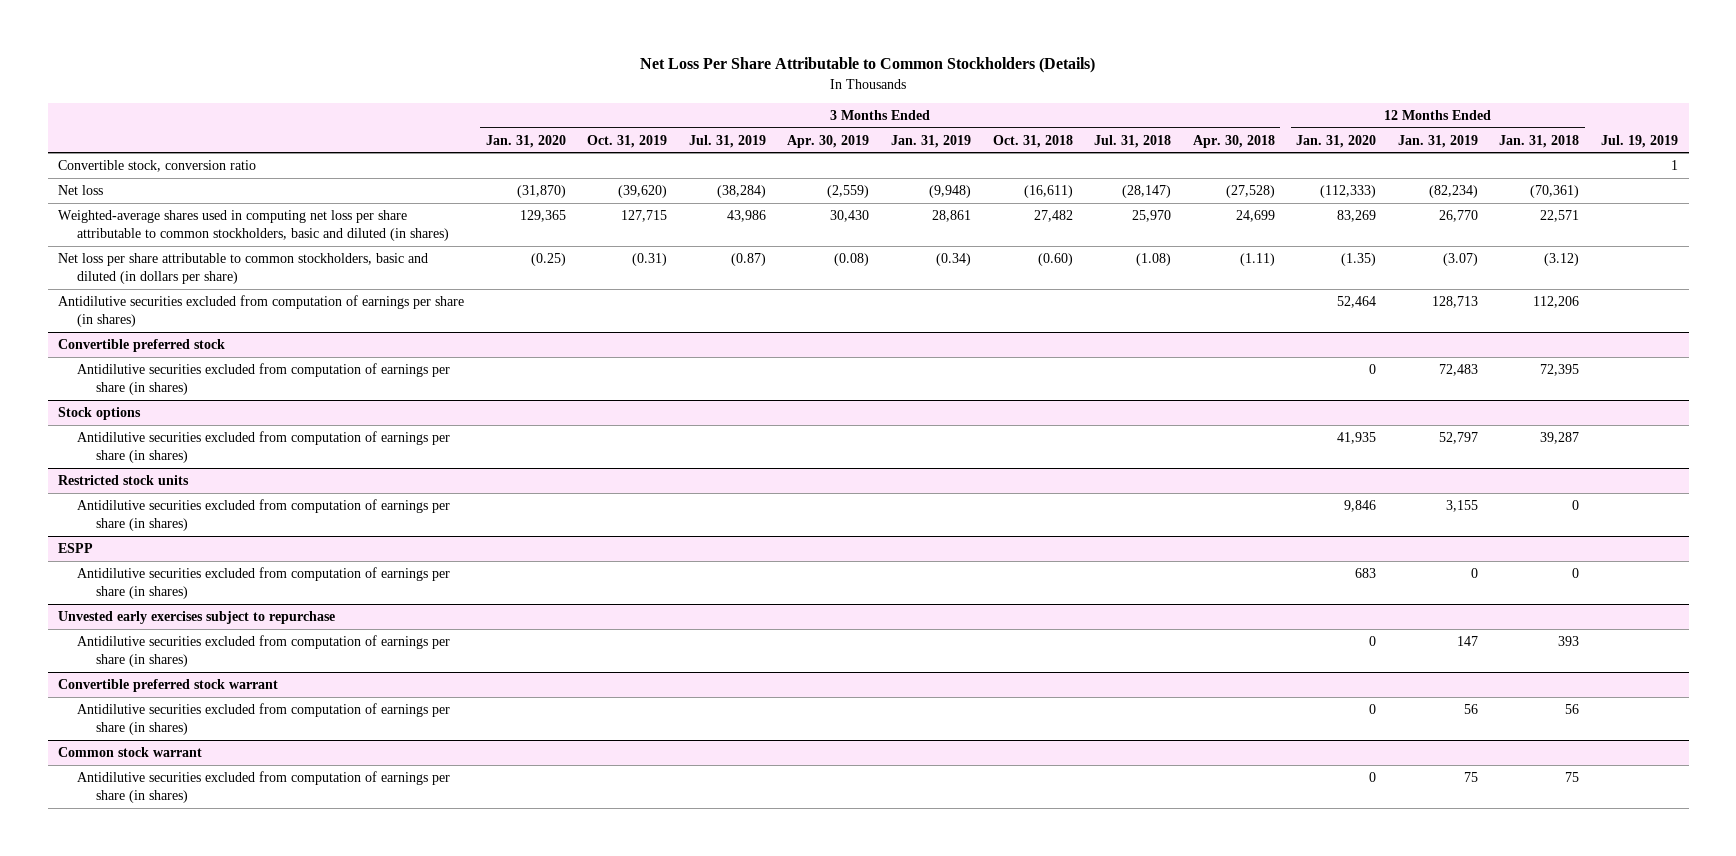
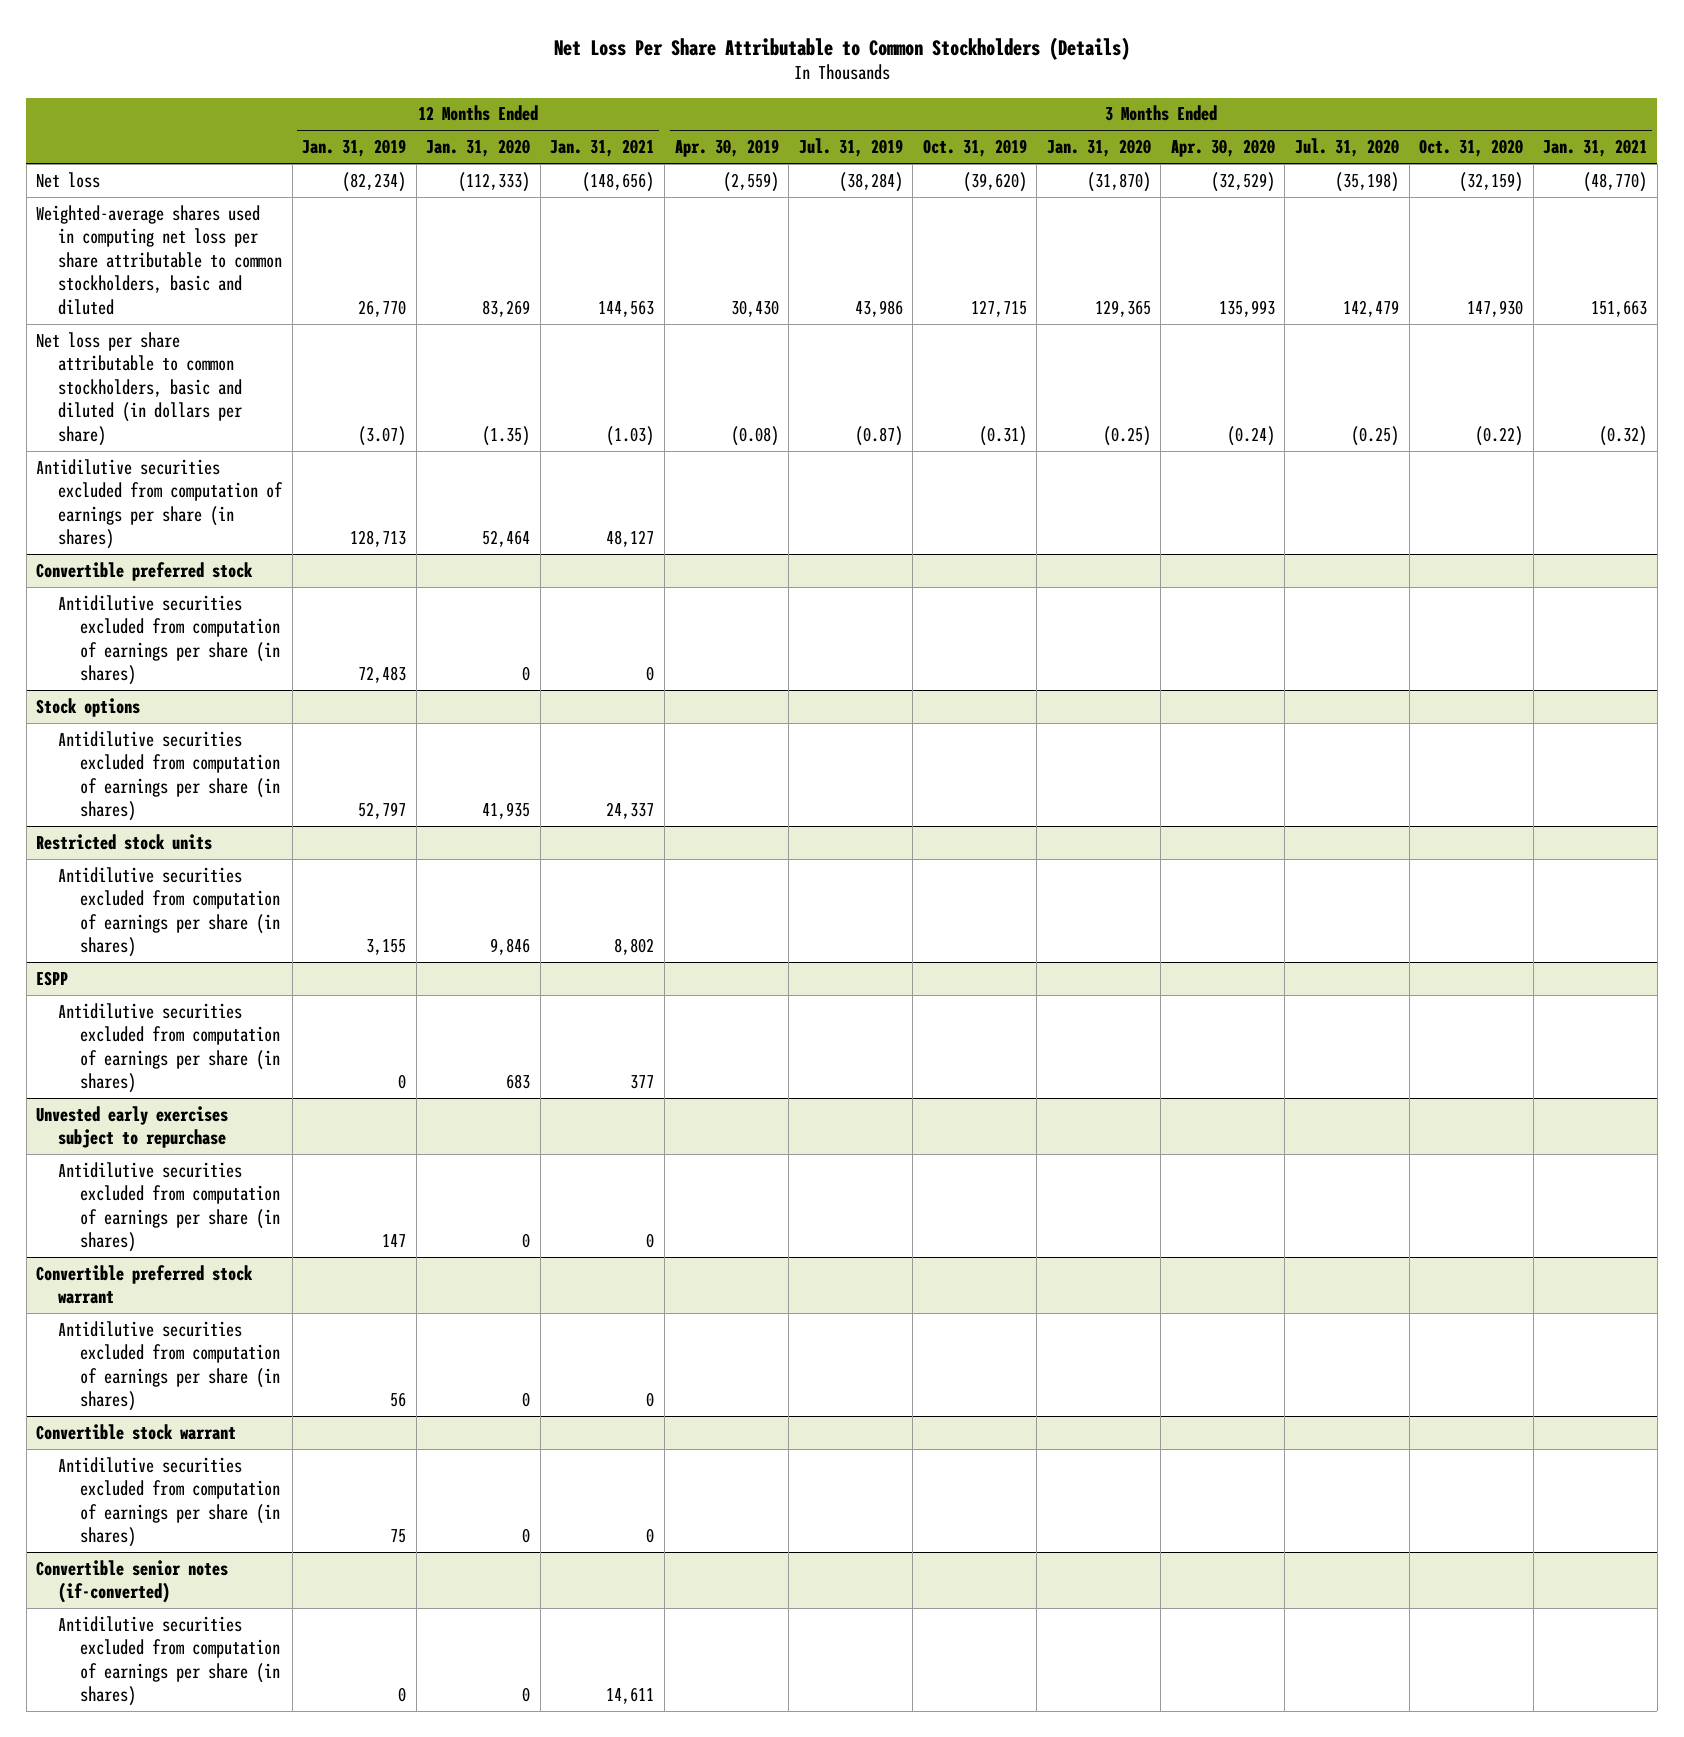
- | 3 Months Ended Jan. 31, 2020 | 3 Months Ended Oct. 31, 2019 | 3 Months Ended Jul. 31, 2019 | 3 Months Ended Apr. 30, 2019 | 3 Months Ended Jan. 31, 2019 | 3 Months Ended Oct. 31, 2018 | 3 Months Ended Jul. 31, 2018 | 3 Months Ended Apr. 30, 2018 | 12 Months Ended Jan. 31, 2020 | 12 Months Ended Jan. 31, 2019 | 12 Months Ended Jan. 31, 2018 | Jul. 19, 2019
+ | 12 Months Ended Jan. 31, 2019 | 12 Months Ended Jan. 31, 2020 | 12 Months Ended Jan. 31, 2021 | 3 Months Ended Apr. 30, 2019 | 3 Months Ended Jul. 31, 2019 | 3 Months Ended Oct. 31, 2019 | 3 Months Ended Jan. 31, 2020 | 3 Months Ended Apr. 30, 2020 | 3 Months Ended Jul. 31, 2020 | 3 Months Ended Oct. 31, 2020 | 3 Months Ended Jan. 31, 2021
- Convertible stock, conversion ratio | | | | | | | | | | | | 1
- Weighted-average shares used in computing net loss per share attributable to common stockholders, basic and diluted (in shares) | 129,365 | 127,715 | 43,986 | 30,430 | 28,861 | 27,482 | 25,970 | 24,699 | 83,269 | 26,770 | 22,571 |
+ Weighted-average shares used in computing net loss per share attributable to common stockholders, basic and diluted | 26,770 | 83,269 | 144,563 | 30,430 | 43,986 | 127,715 | 129,365 | 135,993 | 142,479 | 147,930 | 151,663
- Common stock warrant
+ Convertible stock warrant
+ Convertible senior notes (if-converted)
+ Antidilutive securities excluded from computation of earnings per share (in shares) | 0 | 0 | 14,611 | | | | | | | |

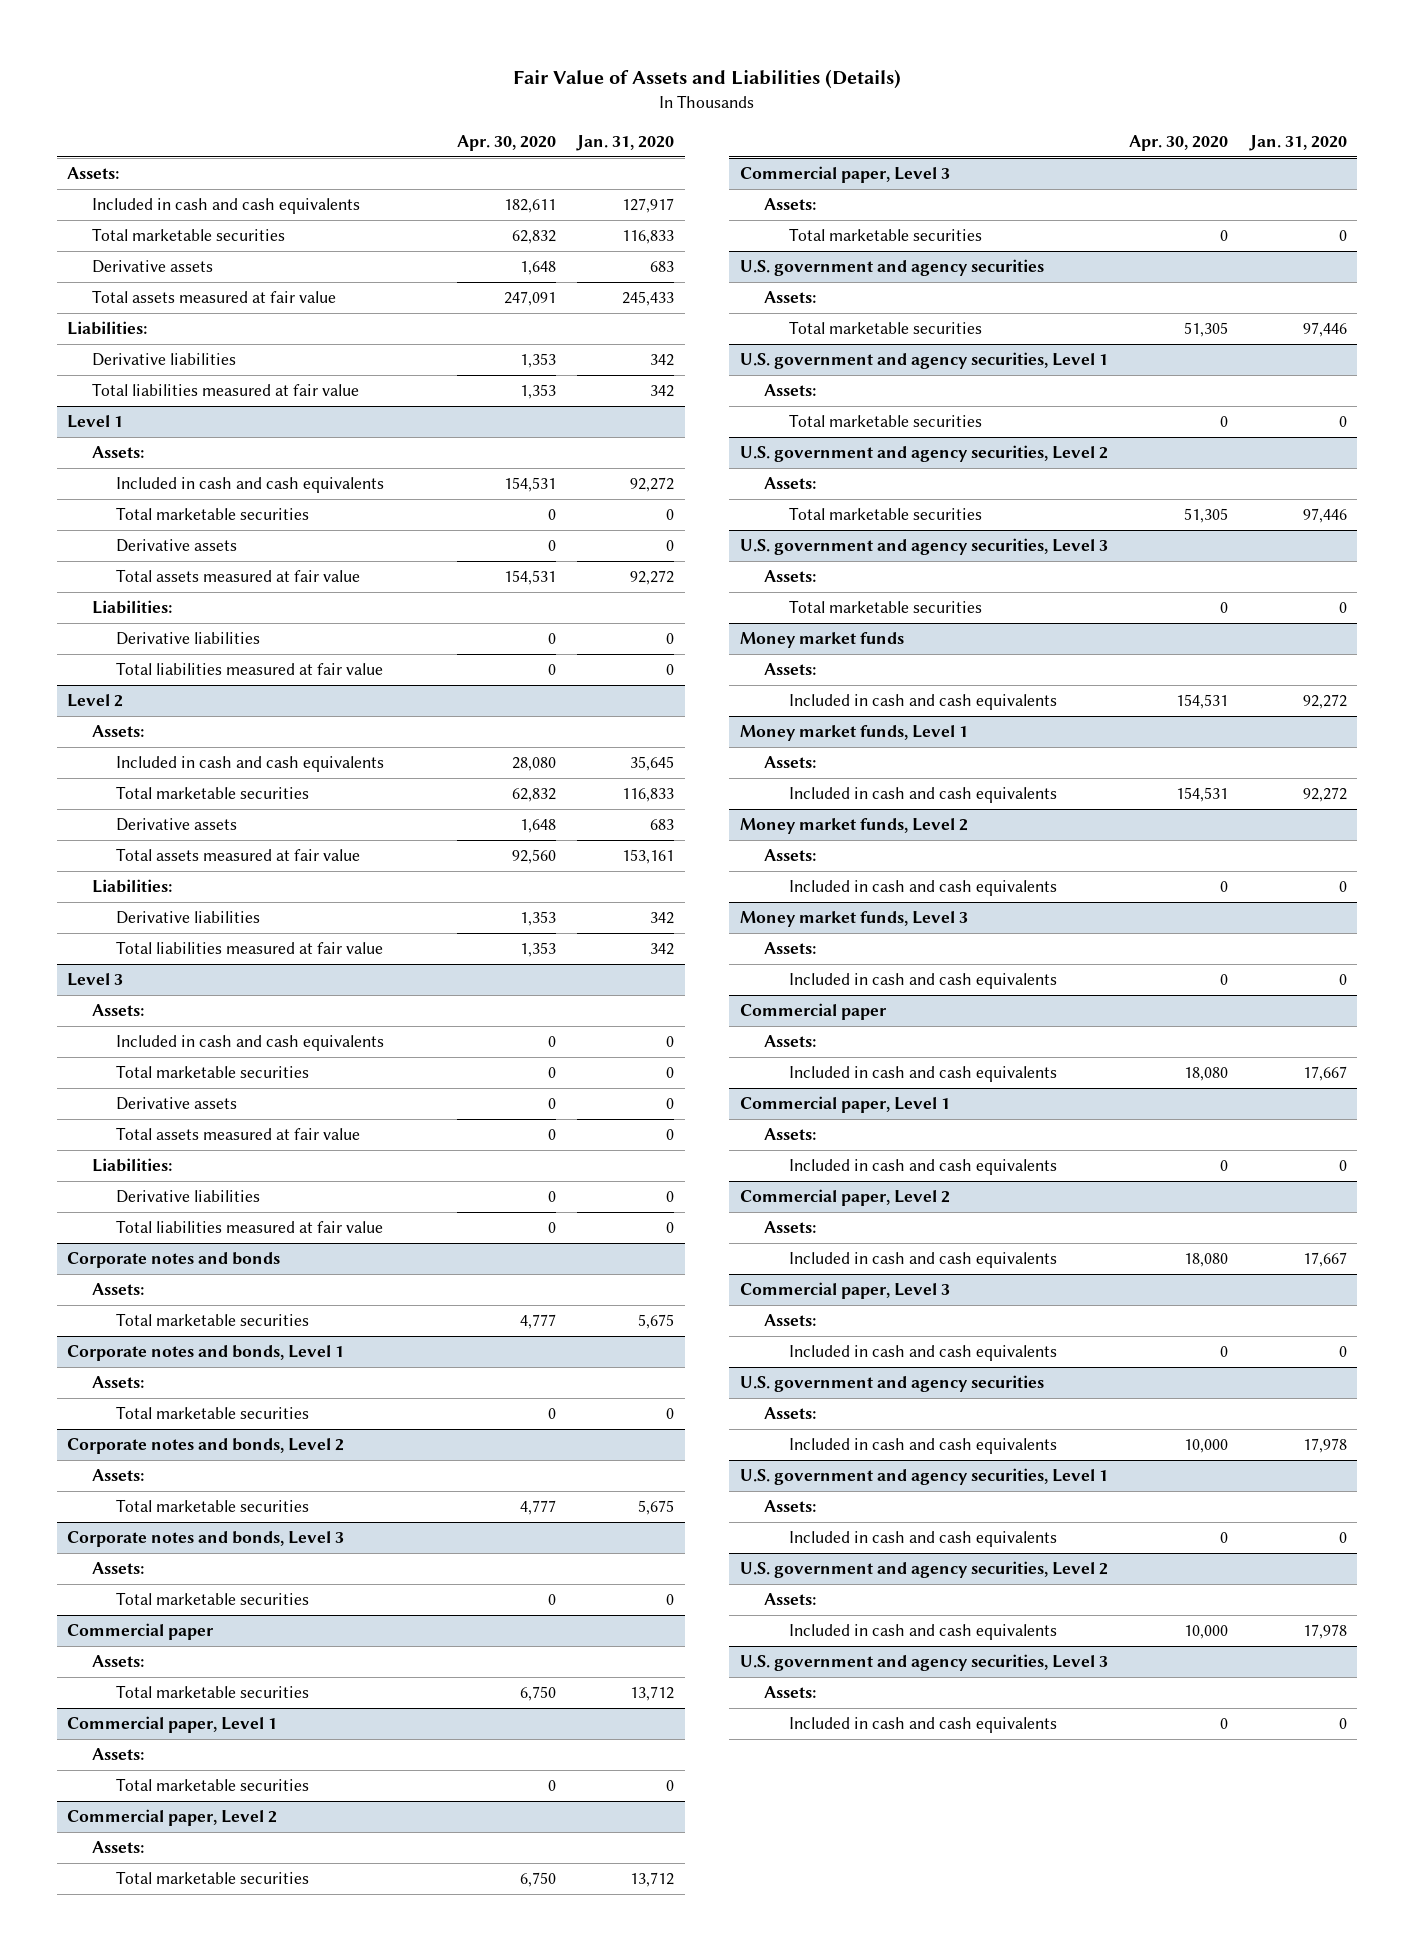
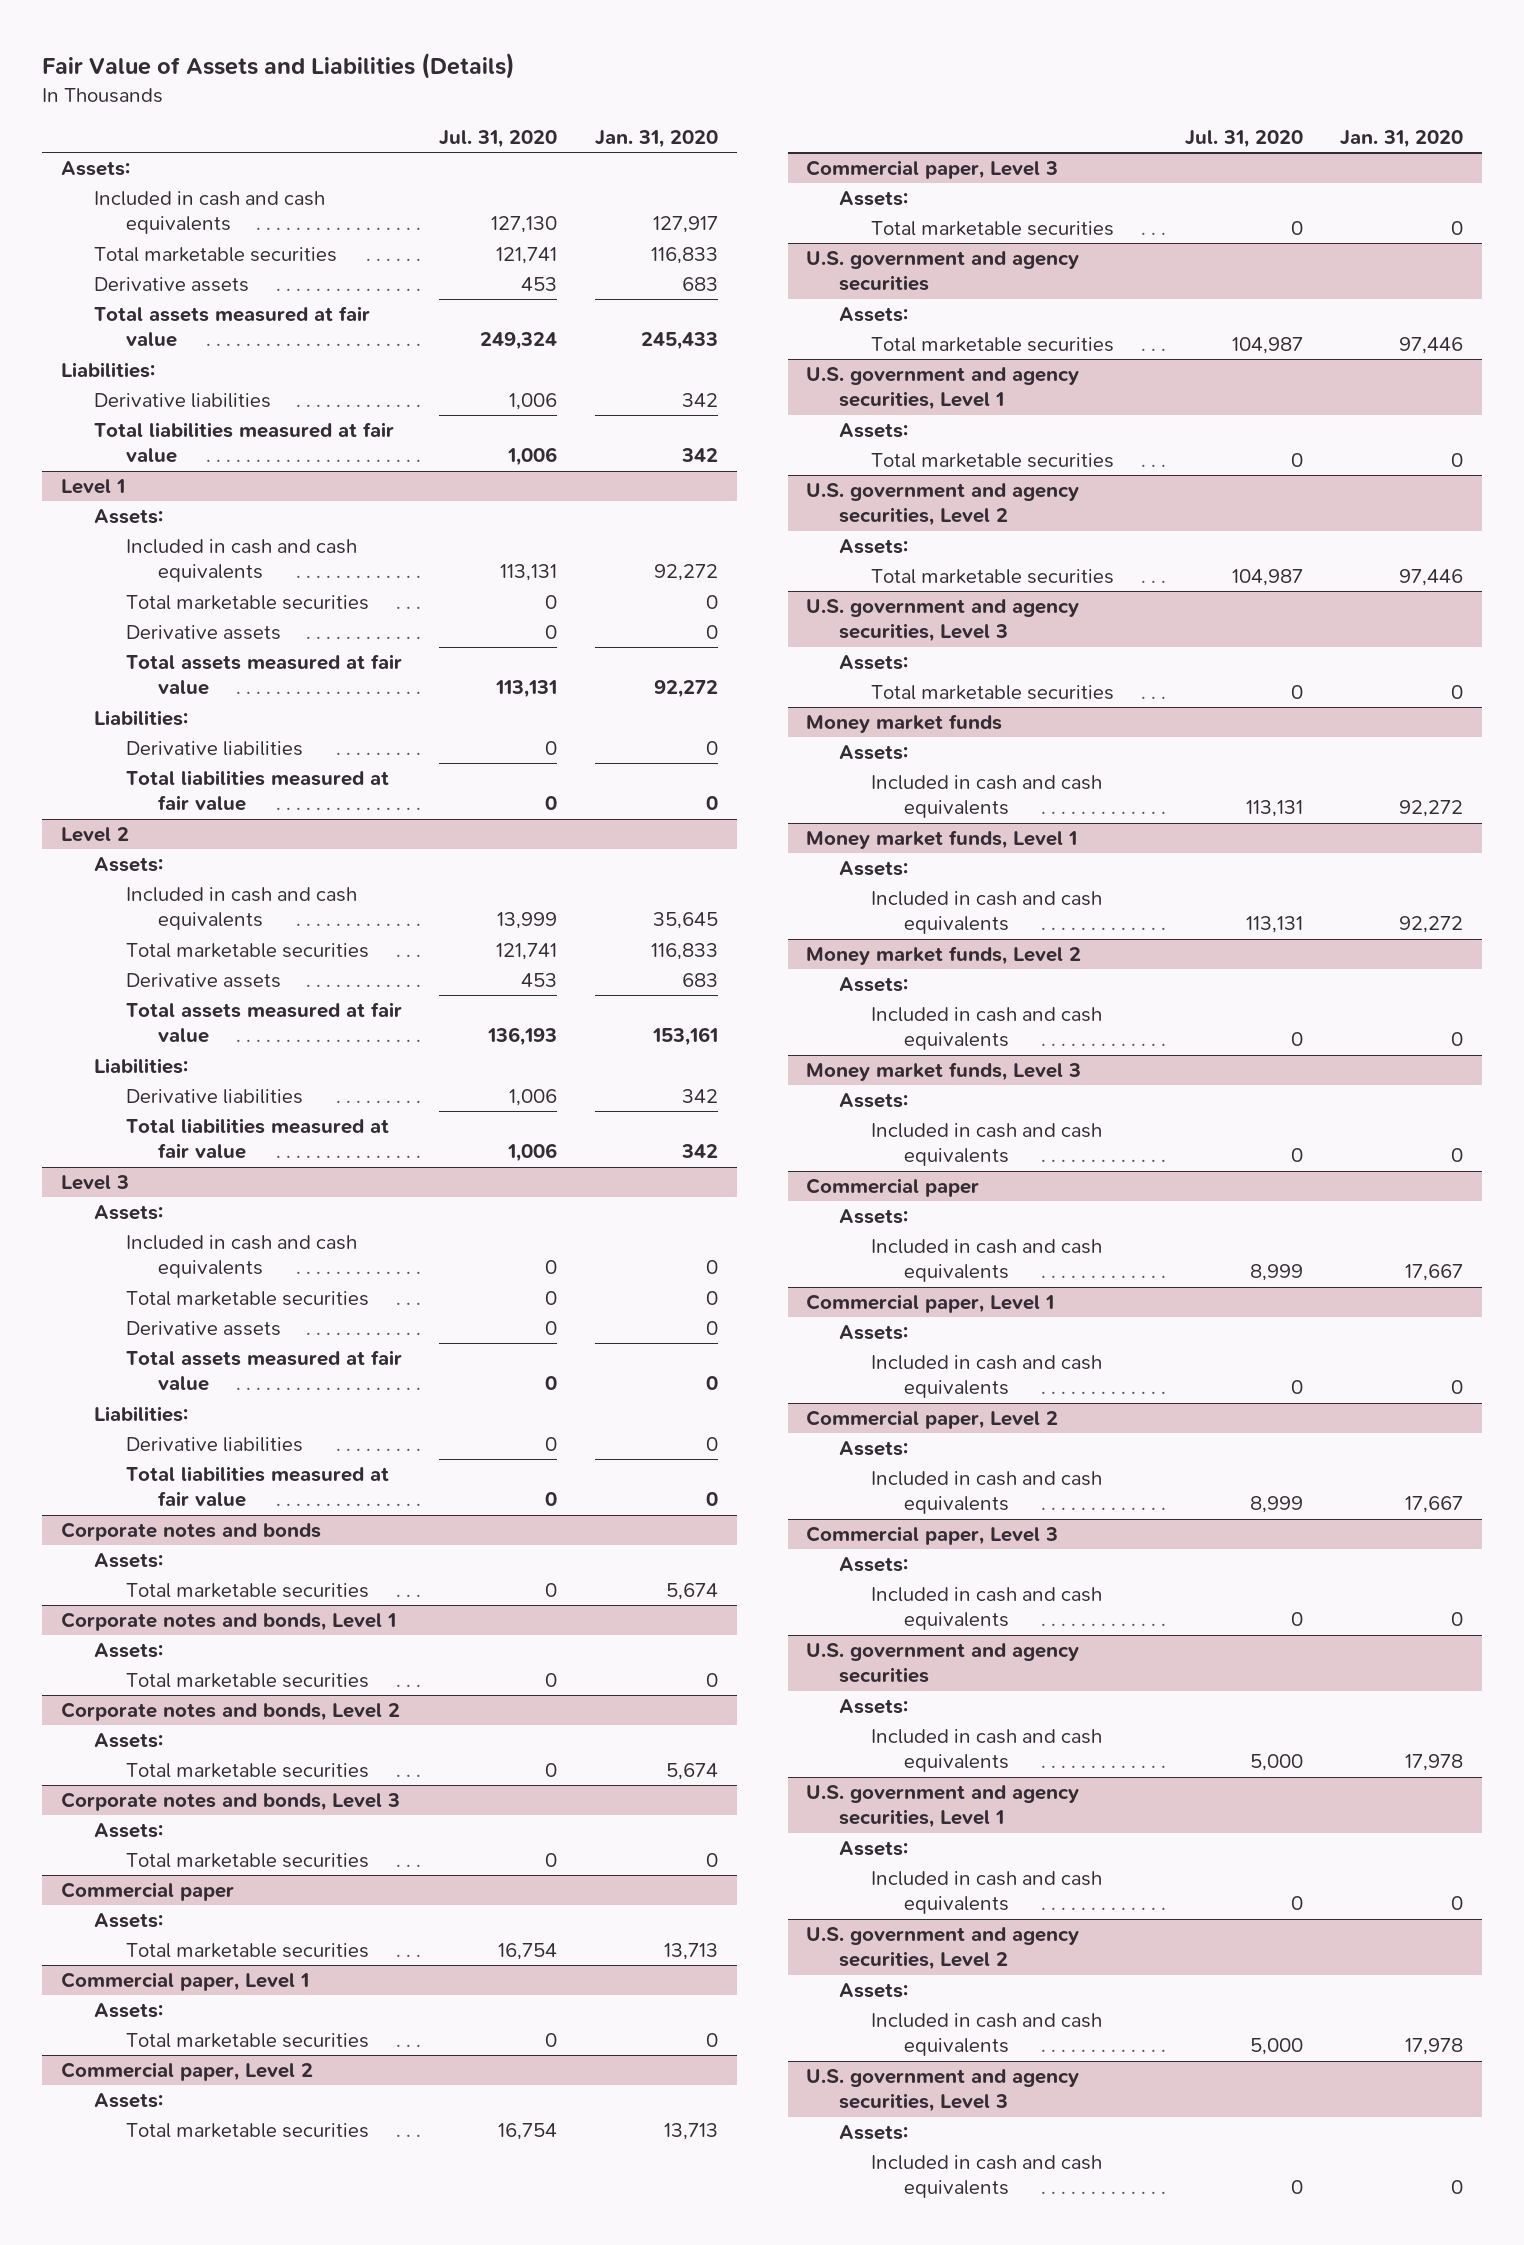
- | Apr. 30, 2020 | Jan. 31, 2020
+ | Jul. 31, 2020 | Jan. 31, 2020
@ Corporate notes and bonds
- Total marketable securities | 4,777 | 5,675
+ Total marketable securities | 0 | 5,674
@ Corporate notes and bonds, Level 2
- Total marketable securities | 4,777 | 5,675
+ Total marketable securities | 0 | 5,674
@ Commercial paper
- Total marketable securities | 6,750 | 13,712
+ Total marketable securities | 16,754 | 13,713
@ Commercial paper, Level 2
- Total marketable securities | 6,750 | 13,712
+ Total marketable securities | 16,754 | 13,713

